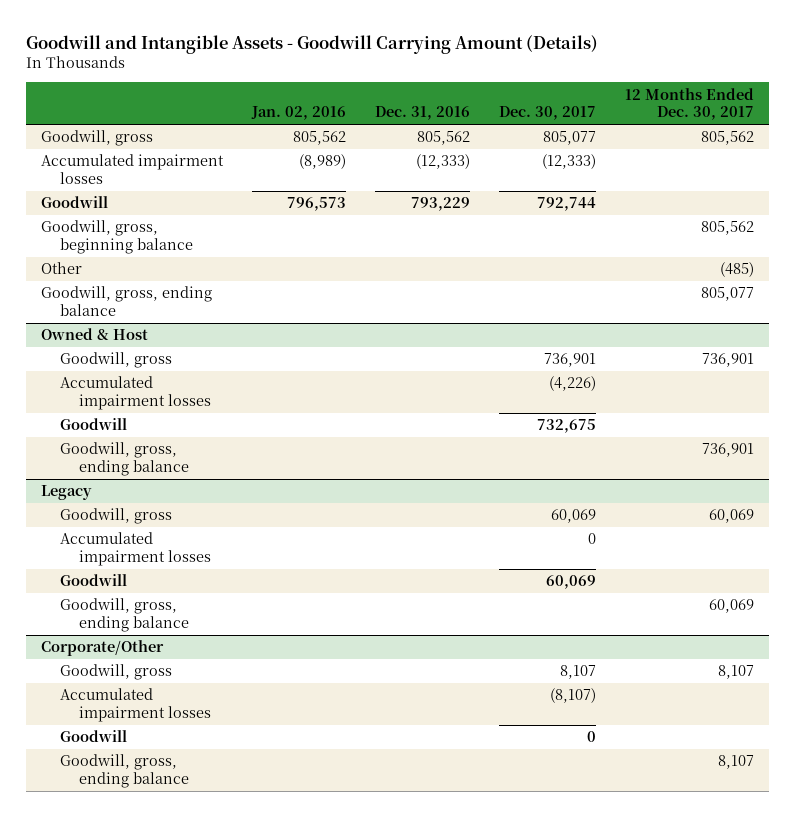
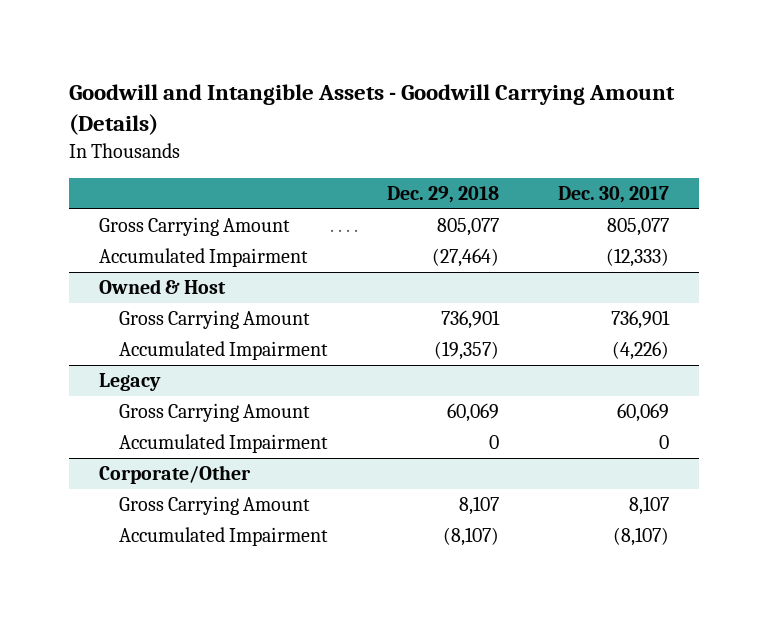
- | Jan. 02, 2016 | Dec. 31, 2016 | Dec. 30, 2017 | 12 Months Ended Dec. 30, 2017
+ | Dec. 29, 2018 | Dec. 30, 2017
- Goodwill, gross | 805,562 | 805,562 | 805,077 | 805,562
- Accumulated impairment losses | (8,989) | (12,333) | (12,333) |
- Goodwill | 796,573 | 793,229 | 792,744 |
- Goodwill, gross, beginning balance | | | | 805,562
- Other | | | | (485)
- Goodwill, gross, ending balance | | | | 805,077
+ Gross Carrying Amount | 805,077 | 805,077
+ Accumulated Impairment | (27,464) | (12,333)
@ Owned & Host
- Goodwill, gross | | | 736,901 | 736,901
- Accumulated impairment losses | | | (4,226) |
- Goodwill | | | 732,675 |
- Goodwill, gross, ending balance | | | | 736,901
+ Gross Carrying Amount | 736,901 | 736,901
+ Accumulated Impairment | (19,357) | (4,226)
@ Legacy
- Goodwill, gross | | | 60,069 | 60,069
- Accumulated impairment losses | | | 0 |
- Goodwill | | | 60,069 |
- Goodwill, gross, ending balance | | | | 60,069
+ Gross Carrying Amount | 60,069 | 60,069
+ Accumulated Impairment | 0 | 0
@ Corporate/Other
- Goodwill, gross | | | 8,107 | 8,107
- Accumulated impairment losses | | | (8,107) |
- Goodwill | | | 0 |
- Goodwill, gross, ending balance | | | | 8,107
+ Gross Carrying Amount | 8,107 | 8,107
+ Accumulated Impairment | (8,107) | (8,107)

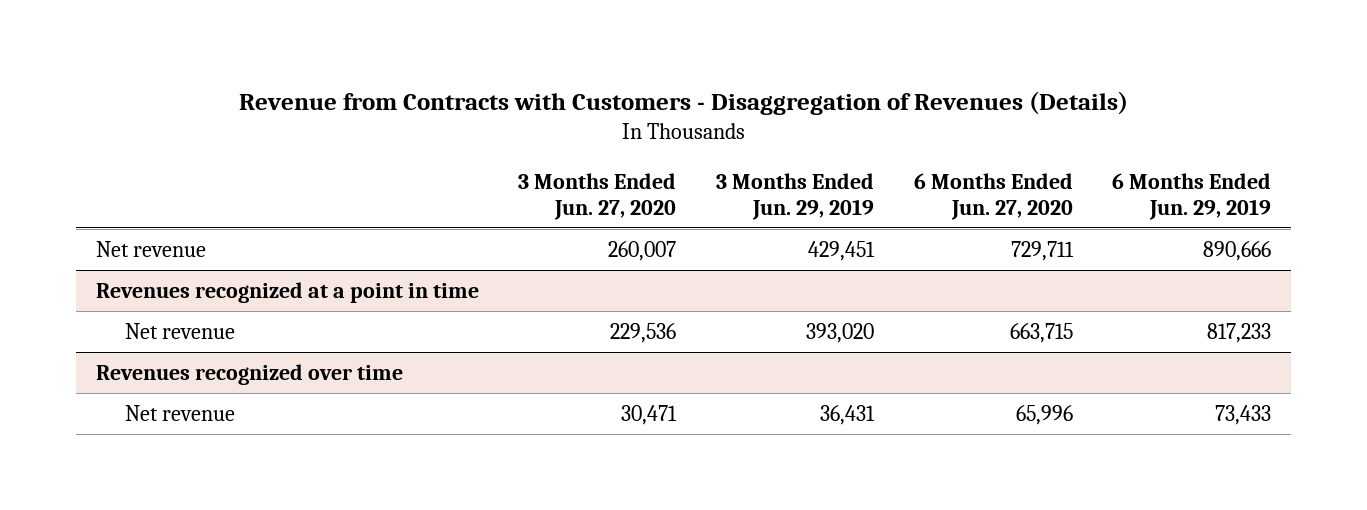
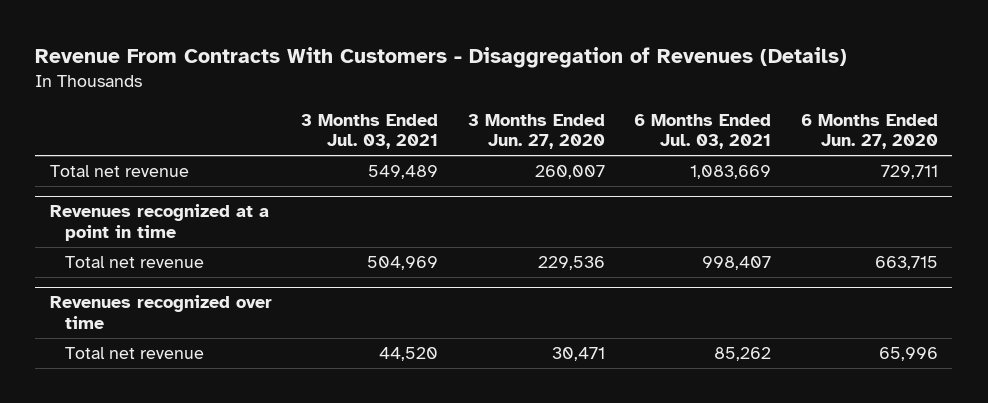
- Revenue from Contracts with Customers - Disaggregation of Revenues (Details)
+ Revenue From Contracts With Customers - Disaggregation of Revenues (Details)
- | 3 Months Ended Jun. 27, 2020 | 3 Months Ended Jun. 29, 2019 | 6 Months Ended Jun. 27, 2020 | 6 Months Ended Jun. 29, 2019
+ | 3 Months Ended Jul. 03, 2021 | 3 Months Ended Jun. 27, 2020 | 6 Months Ended Jul. 03, 2021 | 6 Months Ended Jun. 27, 2020
- Net revenue | 260,007 | 429,451 | 729,711 | 890,666
+ Total net revenue | 549,489 | 260,007 | 1,083,669 | 729,711
@ Revenues recognized at a point in time
- Net revenue | 229,536 | 393,020 | 663,715 | 817,233
+ Total net revenue | 504,969 | 229,536 | 998,407 | 663,715
@ Revenues recognized over time
- Net revenue | 30,471 | 36,431 | 65,996 | 73,433
+ Total net revenue | 44,520 | 30,471 | 85,262 | 65,996

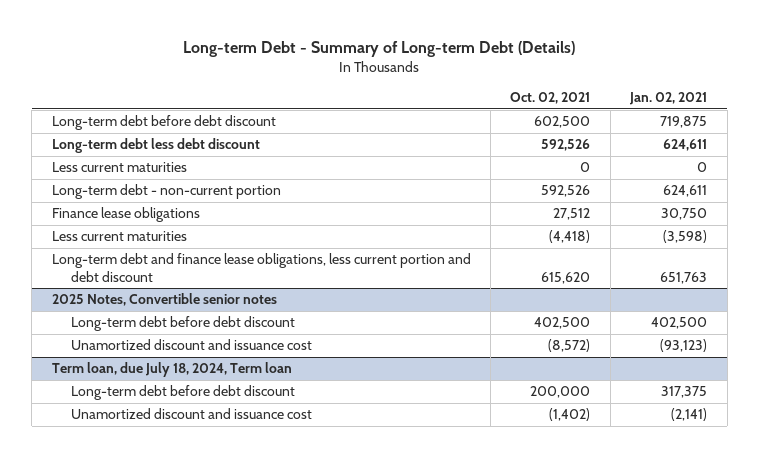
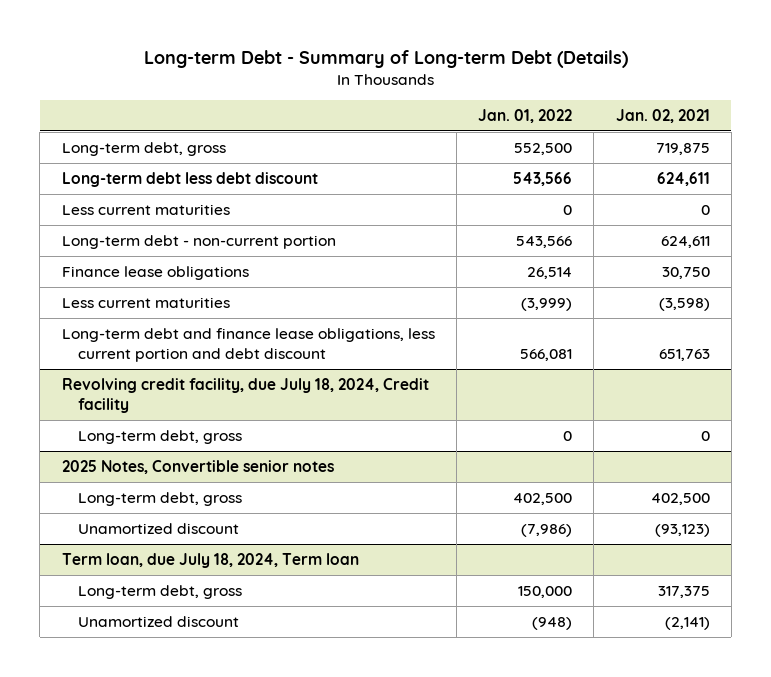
- | Oct. 02, 2021 | Jan. 02, 2021
+ | Jan. 01, 2022 | Jan. 02, 2021
- Long-term debt before debt discount | 602,500 | 719,875
+ Long-term debt, gross | 552,500 | 719,875
+ Revolving credit facility, due July 18, 2024, Credit facility
+ Long-term debt, gross | 0 | 0
@ 2025 Notes, Convertible senior notes
- Long-term debt before debt discount | 402,500 | 402,500
- Unamortized discount and issuance cost | (8,572) | (93,123)
+ Long-term debt, gross | 402,500 | 402,500
+ Unamortized discount | (7,986) | (93,123)
@ Term loan, due July 18, 2024, Term loan
- Long-term debt before debt discount | 200,000 | 317,375
- Unamortized discount and issuance cost | (1,402) | (2,141)
+ Long-term debt, gross | 150,000 | 317,375
+ Unamortized discount | (948) | (2,141)

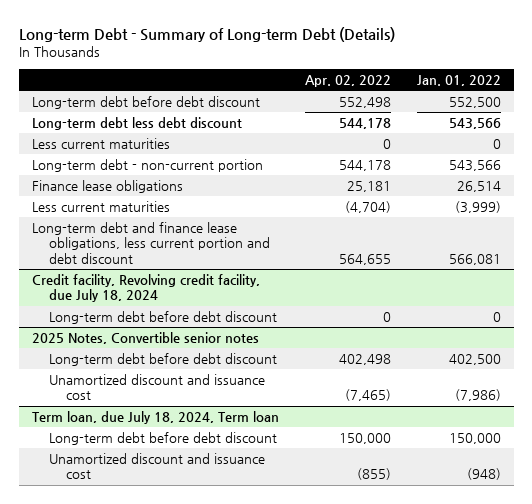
- | Jan. 01, 2022 | Jan. 02, 2021
+ | Apr. 02, 2022 | Jan. 01, 2022
- Long-term debt, gross | 552,500 | 719,875
+ Long-term debt before debt discount | 552,498 | 552,500
- Revolving credit facility, due July 18, 2024, Credit facility
- Long-term debt, gross | 0 | 0
+ Credit facility, Revolving credit facility, due July 18, 2024
+ Long-term debt before debt discount | 0 | 0
@ 2025 Notes, Convertible senior notes
- Long-term debt, gross | 402,500 | 402,500
- Unamortized discount | (7,986) | (93,123)
+ Long-term debt before debt discount | 402,498 | 402,500
+ Unamortized discount and issuance cost | (7,465) | (7,986)
@ Term loan, due July 18, 2024, Term loan
- Long-term debt, gross | 150,000 | 317,375
- Unamortized discount | (948) | (2,141)
+ Long-term debt before debt discount | 150,000 | 150,000
+ Unamortized discount and issuance cost | (855) | (948)

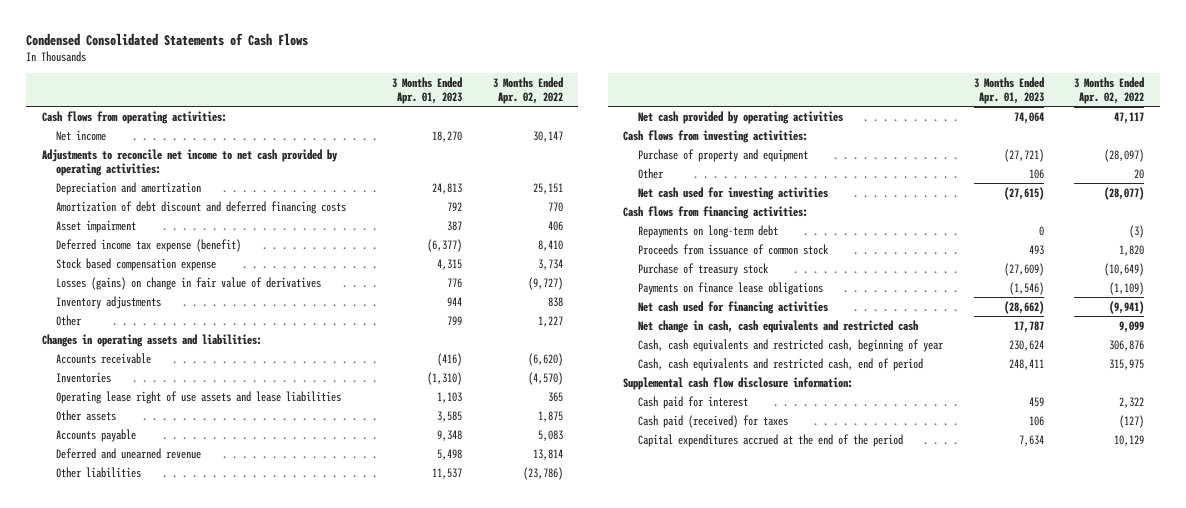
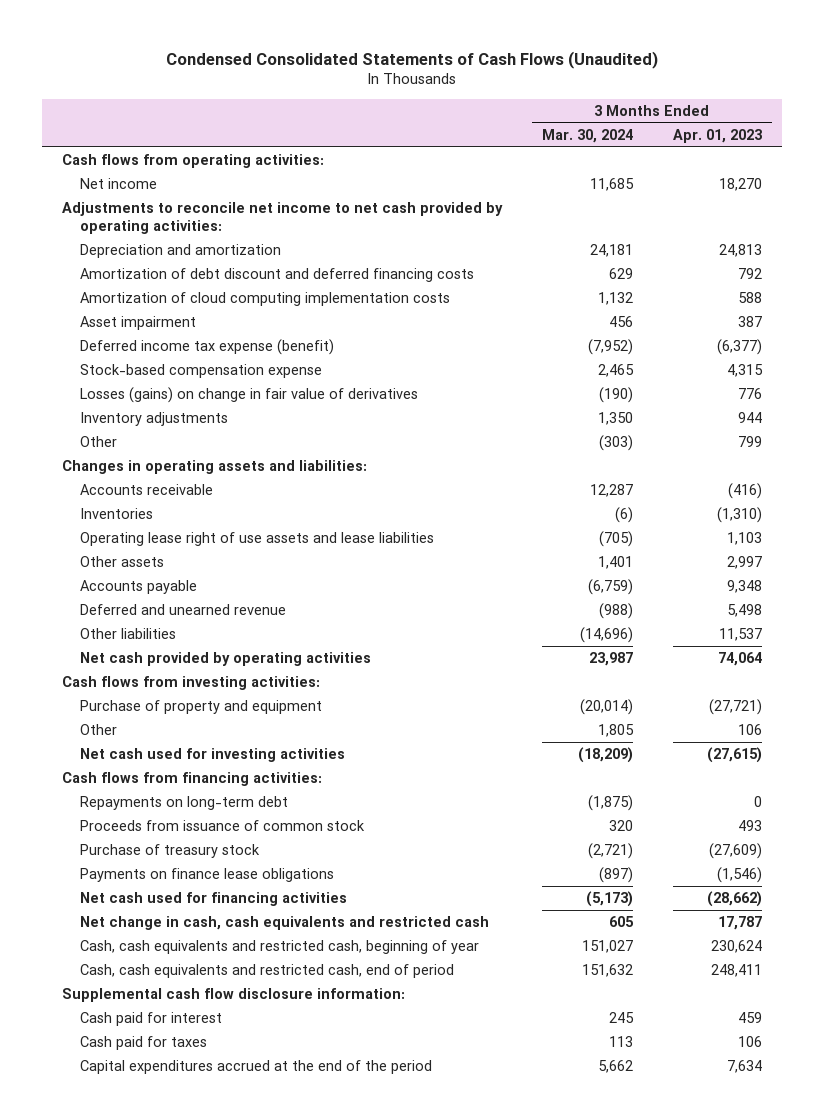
- Condensed Consolidated Statements of Cash Flows
+ Condensed Consolidated Statements of Cash Flows (Unaudited)
- | 3 Months Ended Apr. 01, 2023 | 3 Months Ended Apr. 02, 2022
+ | 3 Months Ended Mar. 30, 2024 | 3 Months Ended Apr. 01, 2023
+ Amortization of cloud computing implementation costs | 1,132 | 588
- Stock based compensation expense | 4,315 | 3,734
+ Stock-based compensation expense | 2,465 | 4,315
- Other assets | 3,585 | 1,875
+ Other assets | 1,401 | 2,997
- Cash paid (received) for taxes | 106 | (127)
+ Cash paid for taxes | 113 | 106

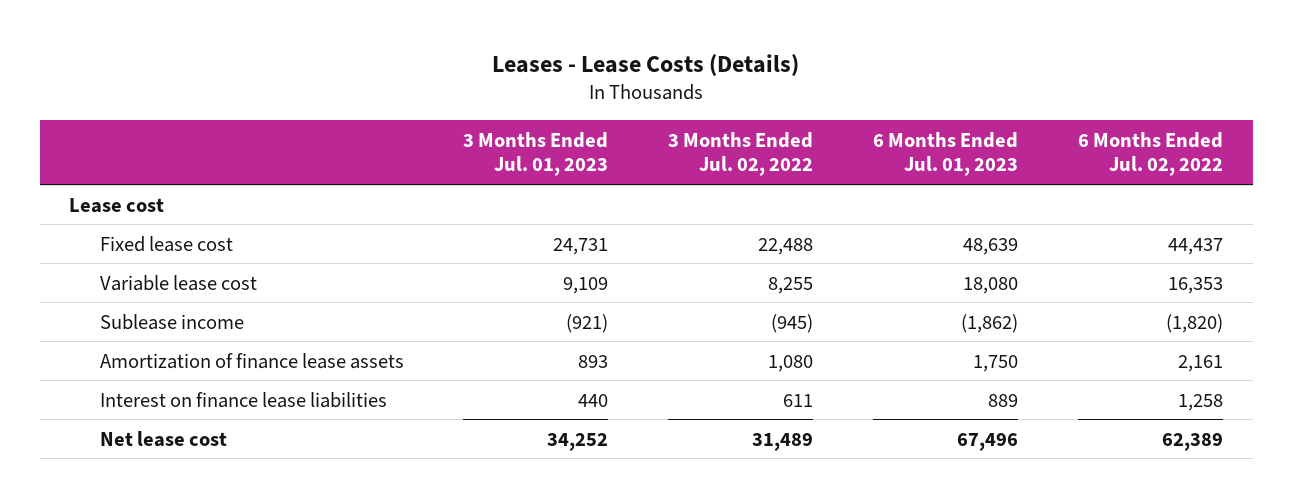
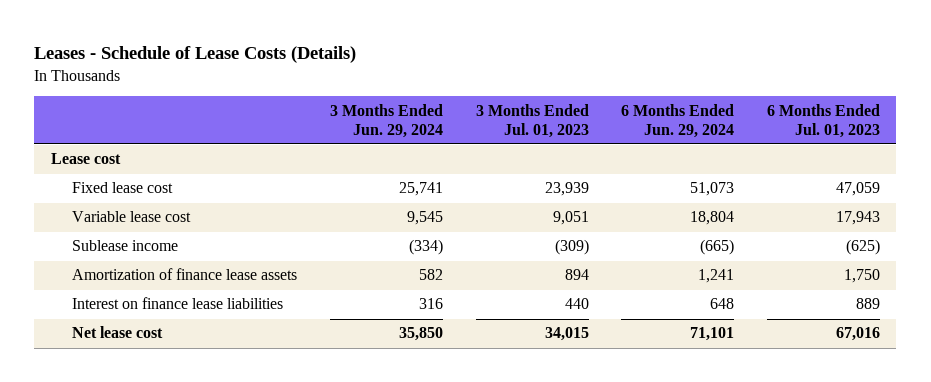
- Leases - Lease Costs (Details)
+ Leases - Schedule of Lease Costs (Details)
- | 3 Months Ended Jul. 01, 2023 | 3 Months Ended Jul. 02, 2022 | 6 Months Ended Jul. 01, 2023 | 6 Months Ended Jul. 02, 2022
+ | 3 Months Ended Jun. 29, 2024 | 3 Months Ended Jul. 01, 2023 | 6 Months Ended Jun. 29, 2024 | 6 Months Ended Jul. 01, 2023
- Fixed lease cost | 24,731 | 22,488 | 48,639 | 44,437
- Variable lease cost | 9,109 | 8,255 | 18,080 | 16,353
- Sublease income | (921) | (945) | (1,862) | (1,820)
- Amortization of finance lease assets | 893 | 1,080 | 1,750 | 2,161
+ Fixed lease cost | 25,741 | 23,939 | 51,073 | 47,059
+ Variable lease cost | 9,545 | 9,051 | 18,804 | 17,943
+ Sublease income | (334) | (309) | (665) | (625)
+ Amortization of finance lease assets | 582 | 894 | 1,241 | 1,750
- Net lease cost | 34,252 | 31,489 | 67,496 | 62,389
+ Net lease cost | 35,850 | 34,015 | 71,101 | 67,016

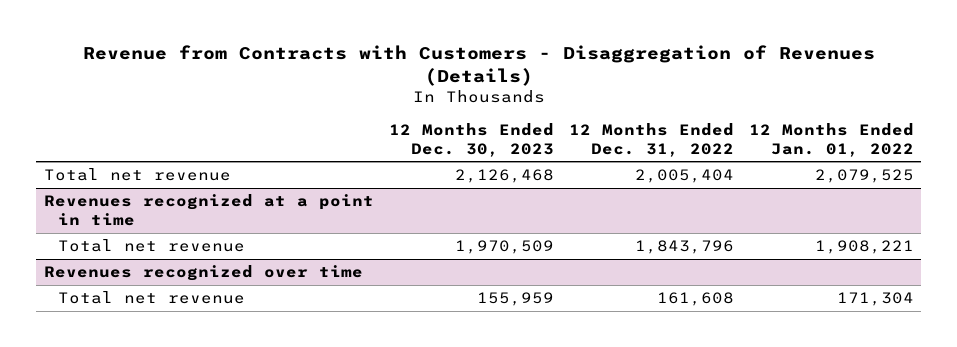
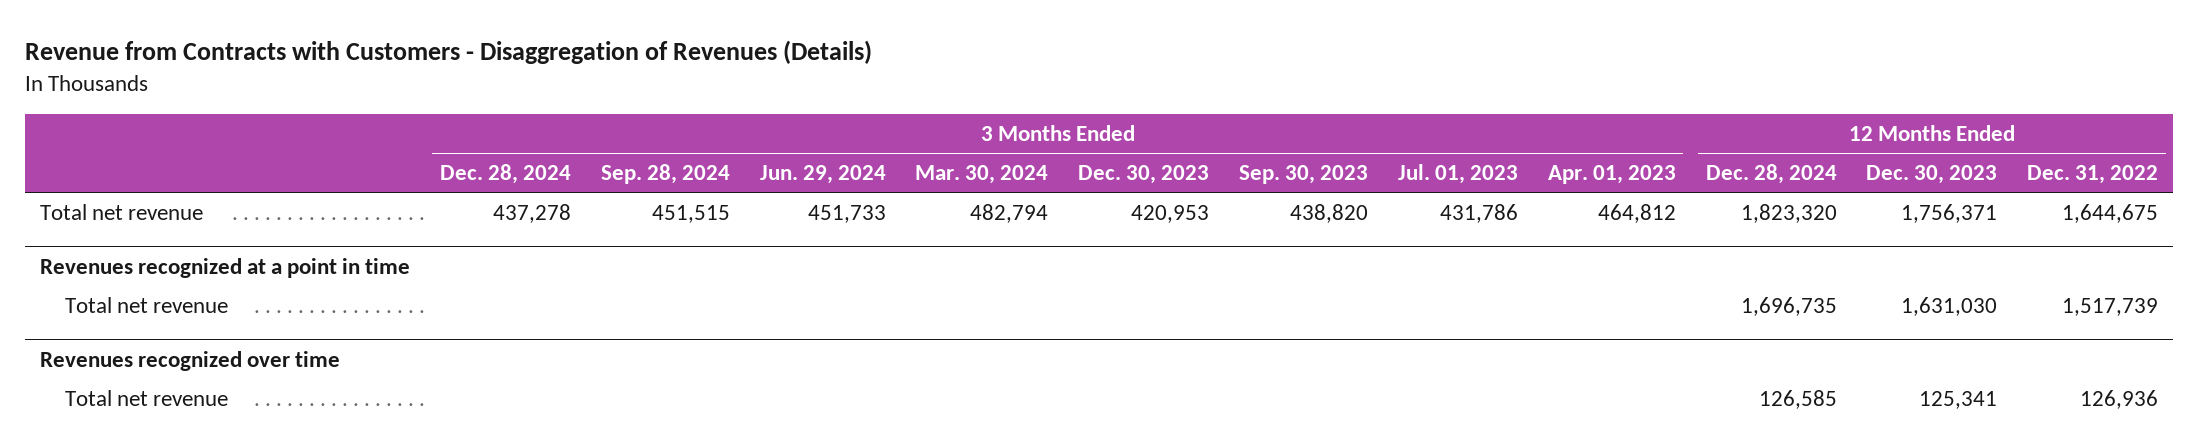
- | 12 Months Ended Dec. 30, 2023 | 12 Months Ended Dec. 31, 2022 | 12 Months Ended Jan. 01, 2022
+ | 3 Months Ended Dec. 28, 2024 | 3 Months Ended Sep. 28, 2024 | 3 Months Ended Jun. 29, 2024 | 3 Months Ended Mar. 30, 2024 | 3 Months Ended Dec. 30, 2023 | 3 Months Ended Sep. 30, 2023 | 3 Months Ended Jul. 01, 2023 | 3 Months Ended Apr. 01, 2023 | 12 Months Ended Dec. 28, 2024 | 12 Months Ended Dec. 30, 2023 | 12 Months Ended Dec. 31, 2022
- Total net revenue | 2,126,468 | 2,005,404 | 2,079,525
+ Total net revenue | 437,278 | 451,515 | 451,733 | 482,794 | 420,953 | 438,820 | 431,786 | 464,812 | 1,823,320 | 1,756,371 | 1,644,675
@ Revenues recognized at a point in time
- Total net revenue | 1,970,509 | 1,843,796 | 1,908,221
+ Total net revenue | | | | | | | | | 1,696,735 | 1,631,030 | 1,517,739
@ Revenues recognized over time
- Total net revenue | 155,959 | 161,608 | 171,304
+ Total net revenue | | | | | | | | | 126,585 | 125,341 | 126,936

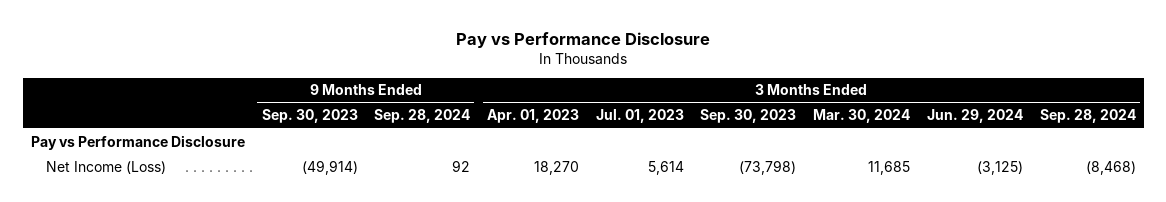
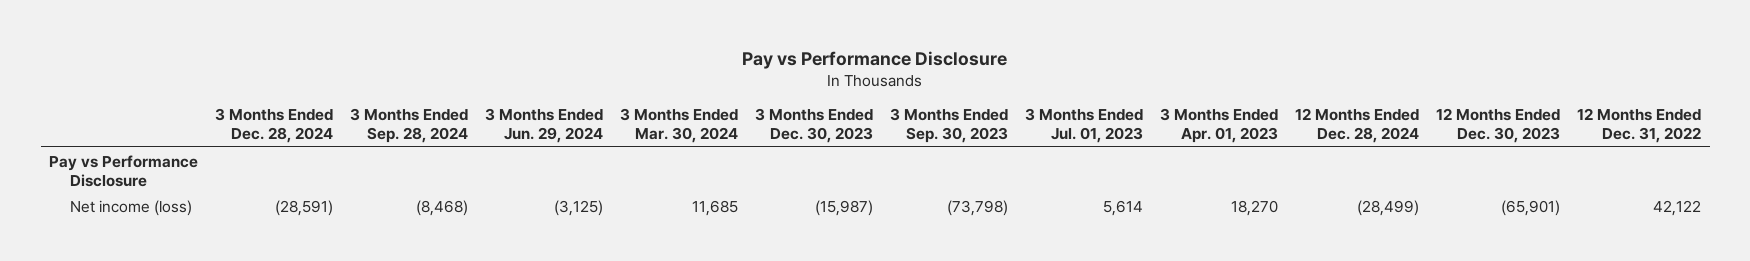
- | 9 Months Ended Sep. 30, 2023 | 9 Months Ended Sep. 28, 2024 | 3 Months Ended Apr. 01, 2023 | 3 Months Ended Jul. 01, 2023 | 3 Months Ended Sep. 30, 2023 | 3 Months Ended Mar. 30, 2024 | 3 Months Ended Jun. 29, 2024 | 3 Months Ended Sep. 28, 2024
+ | 3 Months Ended Dec. 28, 2024 | 3 Months Ended Sep. 28, 2024 | 3 Months Ended Jun. 29, 2024 | 3 Months Ended Mar. 30, 2024 | 3 Months Ended Dec. 30, 2023 | 3 Months Ended Sep. 30, 2023 | 3 Months Ended Jul. 01, 2023 | 3 Months Ended Apr. 01, 2023 | 12 Months Ended Dec. 28, 2024 | 12 Months Ended Dec. 30, 2023 | 12 Months Ended Dec. 31, 2022
- Net Income (Loss) | (49,914) | 92 | 18,270 | 5,614 | (73,798) | 11,685 | (3,125) | (8,468)
+ Net income (loss) | (28,591) | (8,468) | (3,125) | 11,685 | (15,987) | (73,798) | 5,614 | 18,270 | (28,499) | (65,901) | 42,122

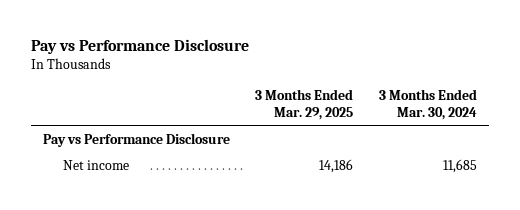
- | 3 Months Ended Dec. 28, 2024 | 3 Months Ended Sep. 28, 2024 | 3 Months Ended Jun. 29, 2024 | 3 Months Ended Mar. 30, 2024 | 3 Months Ended Dec. 30, 2023 | 3 Months Ended Sep. 30, 2023 | 3 Months Ended Jul. 01, 2023 | 3 Months Ended Apr. 01, 2023 | 12 Months Ended Dec. 28, 2024 | 12 Months Ended Dec. 30, 2023 | 12 Months Ended Dec. 31, 2022
+ | 3 Months Ended Mar. 29, 2025 | 3 Months Ended Mar. 30, 2024
- Net income (loss) | (28,591) | (8,468) | (3,125) | 11,685 | (15,987) | (73,798) | 5,614 | 18,270 | (28,499) | (65,901) | 42,122
+ Net income | 14,186 | 11,685

